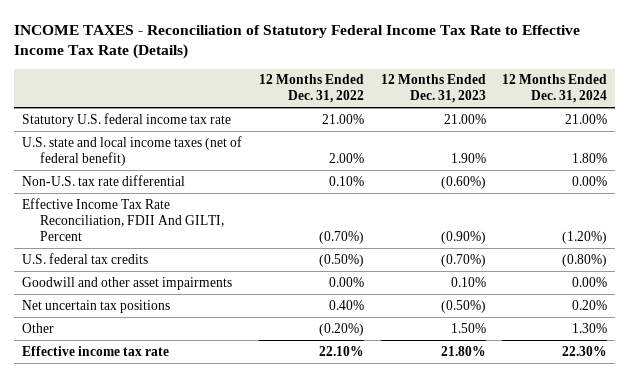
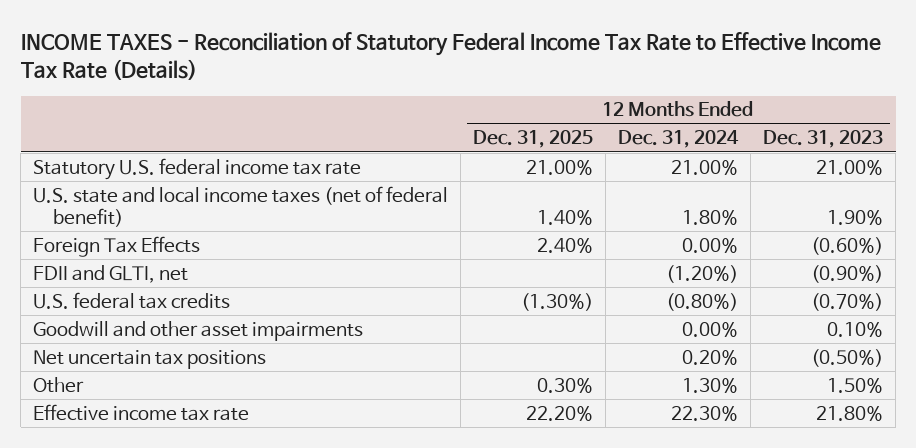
- | 12 Months Ended Dec. 31, 2022 | 12 Months Ended Dec. 31, 2023 | 12 Months Ended Dec. 31, 2024
+ | 12 Months Ended Dec. 31, 2025 | 12 Months Ended Dec. 31, 2024 | 12 Months Ended Dec. 31, 2023
- Non-U.S. tax rate differential | 0.10% | (0.60%) | 0.00%
- Effective Income Tax Rate Reconciliation, FDII And GILTI, Percent | (0.70%) | (0.90%) | (1.20%)
+ Foreign Tax Effects | 2.40% | 0.00% | (0.60%)
+ FDII and GLTI, net | | (1.20%) | (0.90%)

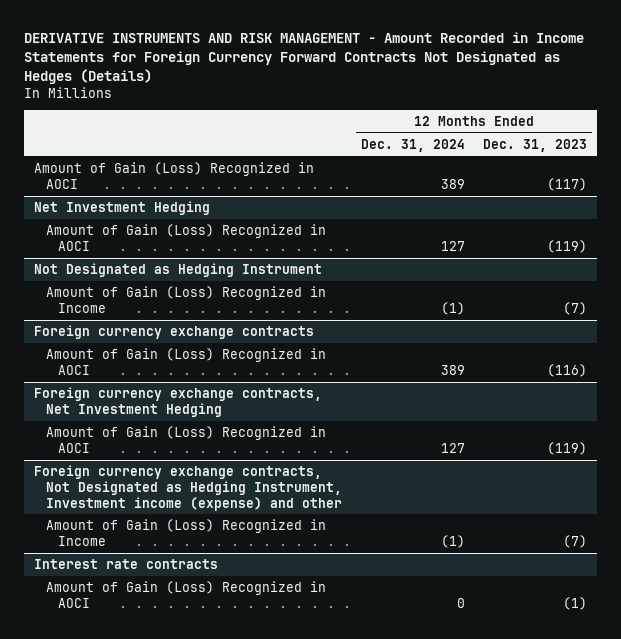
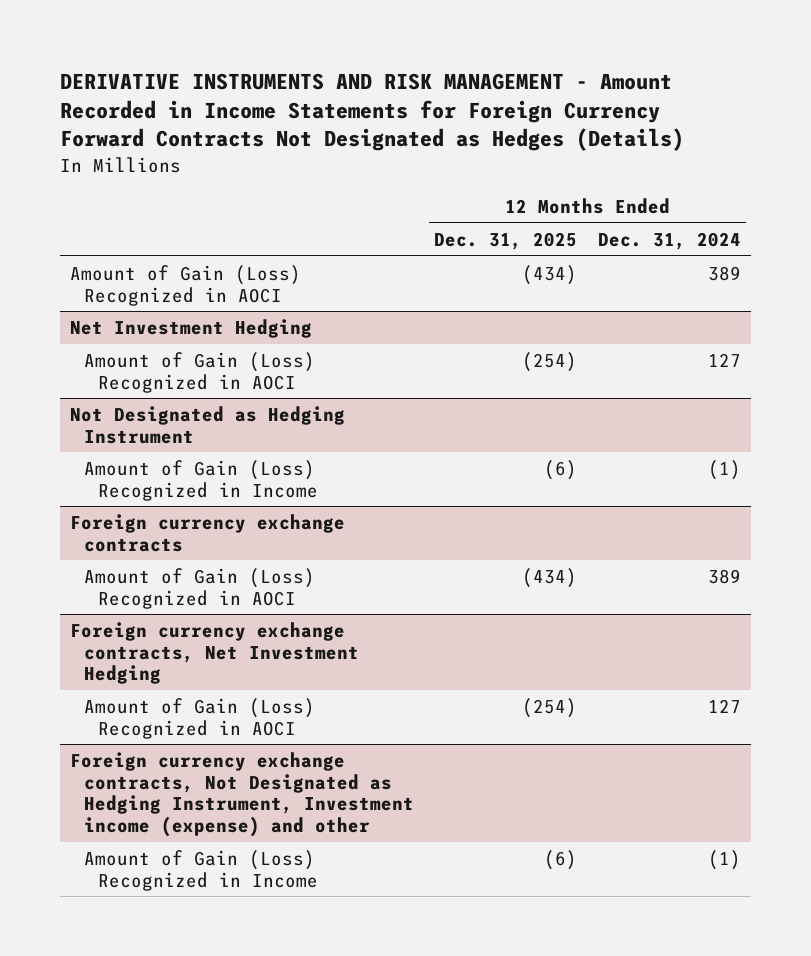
- | 12 Months Ended Dec. 31, 2024 | 12 Months Ended Dec. 31, 2023
+ | 12 Months Ended Dec. 31, 2025 | 12 Months Ended Dec. 31, 2024
- Interest rate contracts
- Amount of Gain (Loss) Recognized in AOCI | 0 | (1)

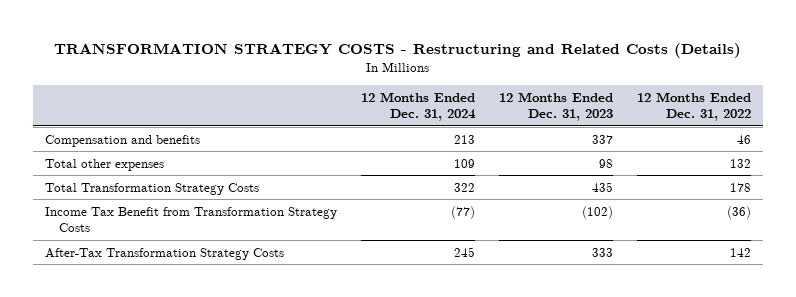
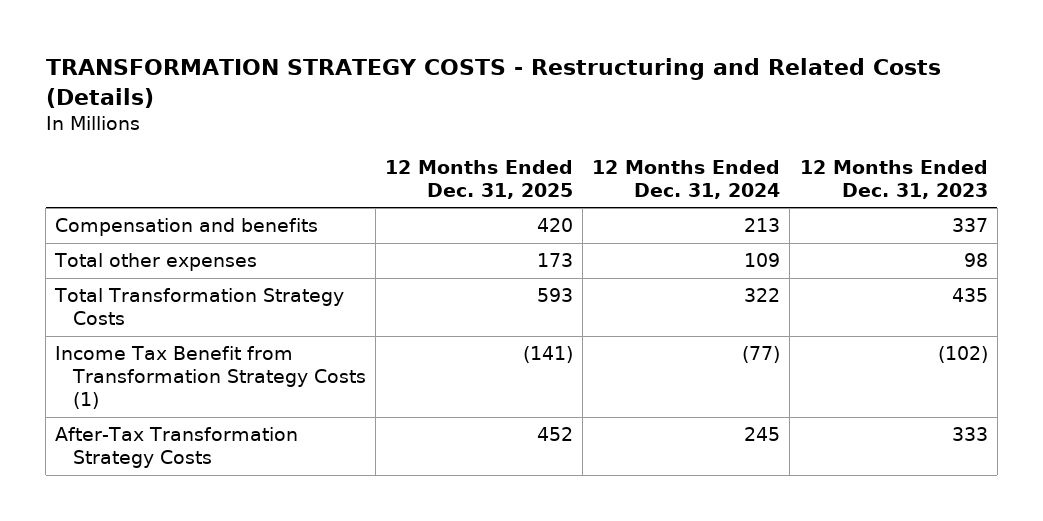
- | 12 Months Ended Dec. 31, 2024 | 12 Months Ended Dec. 31, 2023 | 12 Months Ended Dec. 31, 2022
+ | 12 Months Ended Dec. 31, 2025 | 12 Months Ended Dec. 31, 2024 | 12 Months Ended Dec. 31, 2023
- Income Tax Benefit from Transformation Strategy Costs | (77) | (102) | (36)
+ Income Tax Benefit from Transformation Strategy Costs (1) | (141) | (77) | (102)

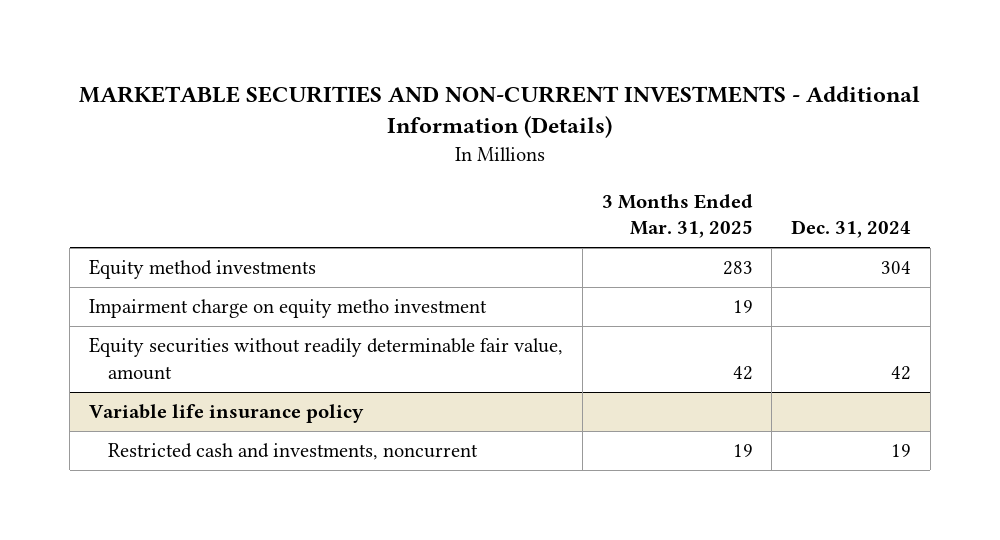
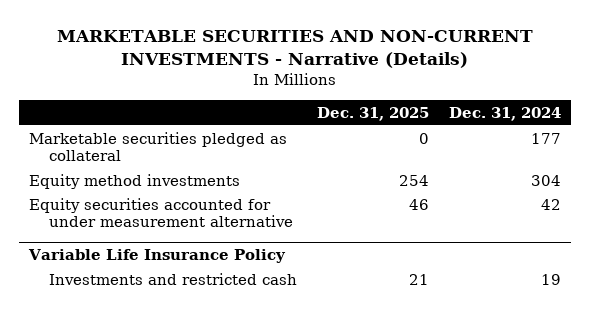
- MARKETABLE SECURITIES AND NON-CURRENT INVESTMENTS - Additional Information (Details)
+ MARKETABLE SECURITIES AND NON-CURRENT INVESTMENTS - Narrative (Details)
- | 3 Months Ended Mar. 31, 2025 | Dec. 31, 2024
+ | Dec. 31, 2025 | Dec. 31, 2024
+ Marketable securities pledged as collateral | 0 | 177
- Impairment charge on equity metho investment | 19 |
- Equity securities without readily determinable fair value, amount | 42 | 42
- Variable life insurance policy
- Restricted cash and investments, noncurrent | 19 | 19
+ Equity securities accounted for under measurement alternative | 46 | 42
+ Variable Life Insurance Policy
+ Investments and restricted cash | 21 | 19

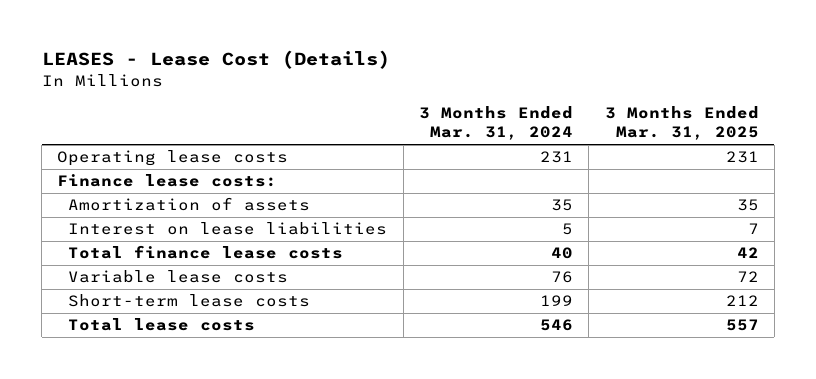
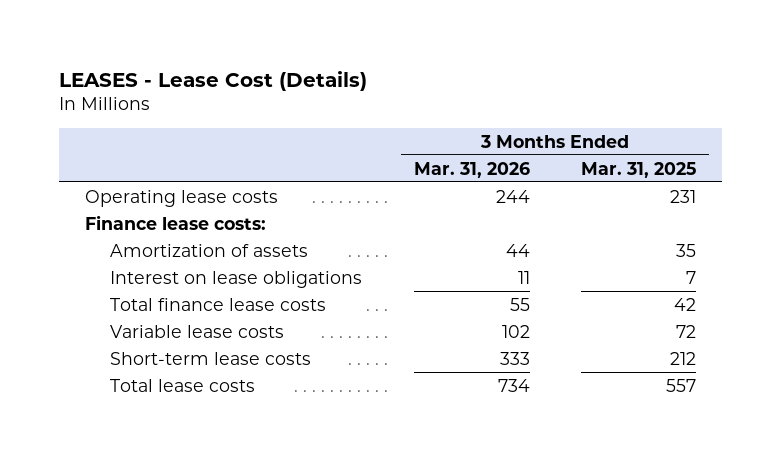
- | 3 Months Ended Mar. 31, 2024 | 3 Months Ended Mar. 31, 2025
+ | 3 Months Ended Mar. 31, 2026 | 3 Months Ended Mar. 31, 2025
- Interest on lease liabilities | 5 | 7
+ Interest on lease obligations | 11 | 7

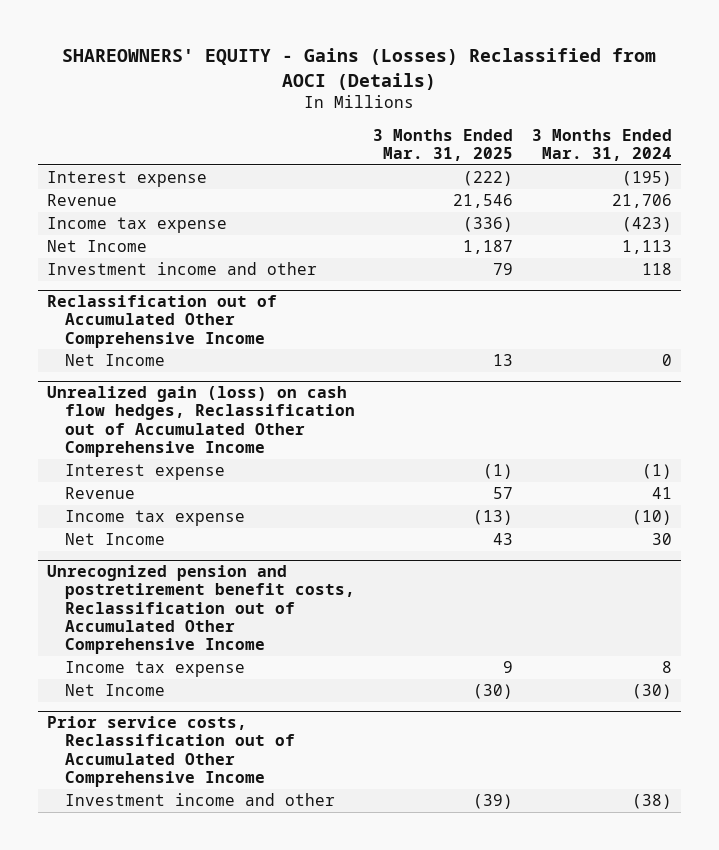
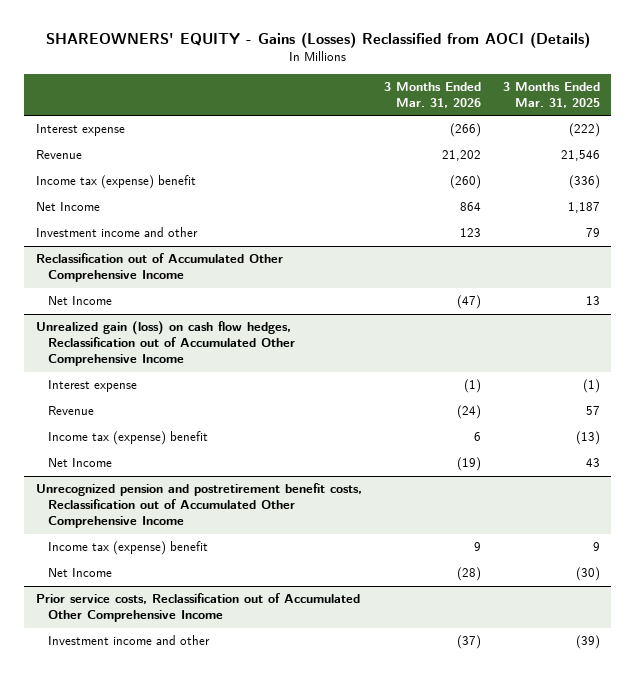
- | 3 Months Ended Mar. 31, 2025 | 3 Months Ended Mar. 31, 2024
+ | 3 Months Ended Mar. 31, 2026 | 3 Months Ended Mar. 31, 2025
- Income tax expense | (336) | (423)
+ Income tax (expense) benefit | (260) | (336)
@ Unrealized gain (loss) on cash flow hedges, Reclassification out of Accumulated Other Comprehensive Income
- Income tax expense | (13) | (10)
+ Income tax (expense) benefit | 6 | (13)
@ Unrecognized pension and postretirement benefit costs, Reclassification out of Accumulated Other Comprehensive Income
- Income tax expense | 9 | 8
+ Income tax (expense) benefit | 9 | 9

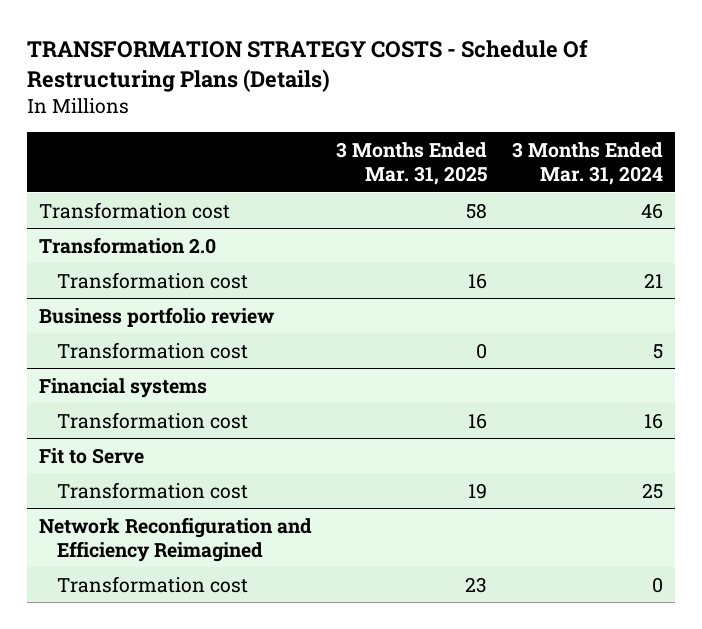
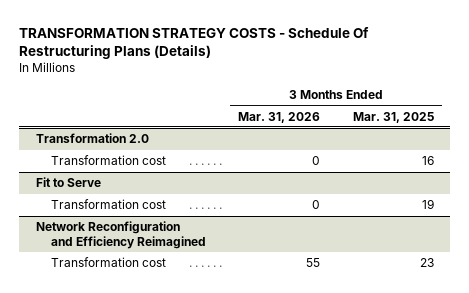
- | 3 Months Ended Mar. 31, 2025 | 3 Months Ended Mar. 31, 2024
+ | 3 Months Ended Mar. 31, 2026 | 3 Months Ended Mar. 31, 2025
- Transformation cost | 58 | 46
- Business portfolio review
- Transformation cost | 0 | 5
- Financial systems
- Transformation cost | 16 | 16

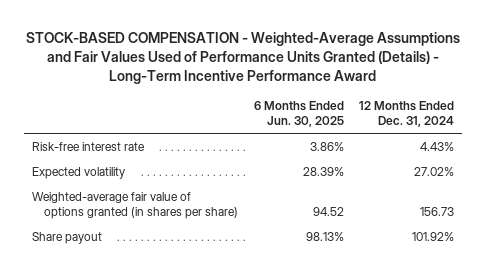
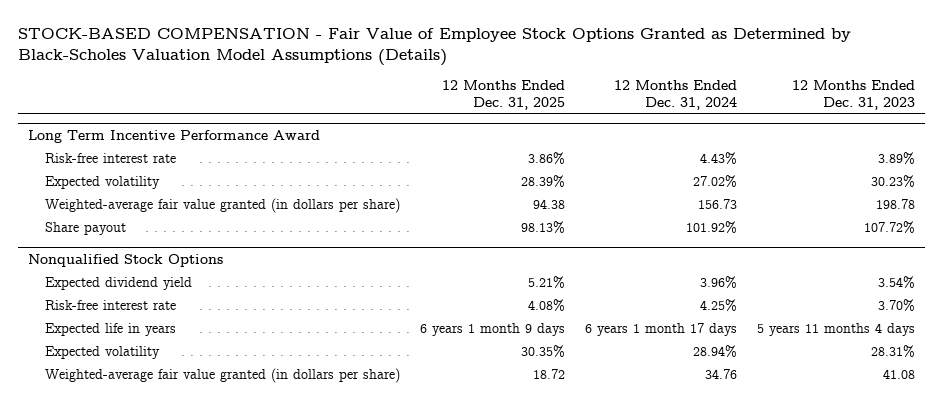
- STOCK-BASED COMPENSATION - Weighted-Average Assumptions and Fair Values Used of Performance Units Granted (Details) - Long-Term Incentive Performance Award
+ STOCK-BASED COMPENSATION - Fair Value of Employee Stock Options Granted as Determined by Black-Scholes Valuation Model Assumptions (Details)
- | 6 Months Ended Jun. 30, 2025 | 12 Months Ended Dec. 31, 2024
+ | 12 Months Ended Dec. 31, 2025 | 12 Months Ended Dec. 31, 2024 | 12 Months Ended Dec. 31, 2023
+ Long Term Incentive Performance Award
- Weighted-average fair value of options granted (in shares per share) | 94.52 | 156.73
+ Weighted-average fair value granted (in dollars per share) | 94.38 | 156.73 | 198.78
+ Nonqualified Stock Options
+ Expected dividend yield | 5.21% | 3.96% | 3.54%
+ Risk-free interest rate | 4.08% | 4.25% | 3.70%
+ Expected life in years | 6 years 1 month 9 days | 6 years 1 month 17 days | 5 years 11 months 4 days
+ Expected volatility | 30.35% | 28.94% | 28.31%
+ Weighted-average fair value granted (in dollars per share) | 18.72 | 34.76 | 41.08

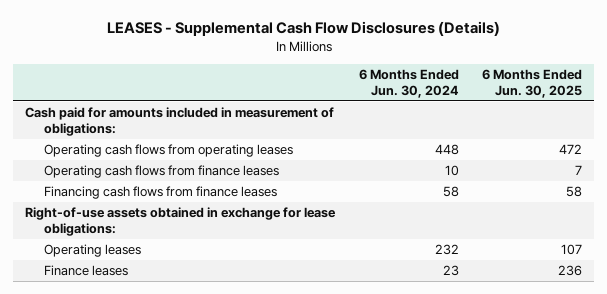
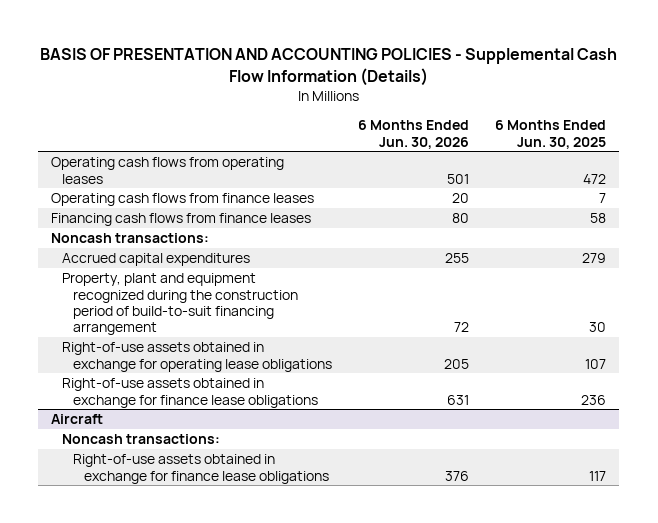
- LEASES - Supplemental Cash Flow Disclosures (Details)
+ BASIS OF PRESENTATION AND ACCOUNTING POLICIES - Supplemental Cash Flow Information (Details)
- | 6 Months Ended Jun. 30, 2024 | 6 Months Ended Jun. 30, 2025
+ | 6 Months Ended Jun. 30, 2026 | 6 Months Ended Jun. 30, 2025
- Cash paid for amounts included in measurement of obligations:
- Right-of-use assets obtained in exchange for lease obligations:
- Operating leases | 232 | 107
- Finance leases | 23 | 236
+ Noncash transactions:
+ Accrued capital expenditures | 255 | 279
+ Property, plant and equipment recognized during the construction period of build-to-suit financing arrangement | 72 | 30
+ Right-of-use assets obtained in exchange for operating lease obligations | 205 | 107
+ Right-of-use assets obtained in exchange for finance lease obligations | 631 | 236
+ Aircraft
+ Noncash transactions:
+ Right-of-use assets obtained in exchange for finance lease obligations | 376 | 117

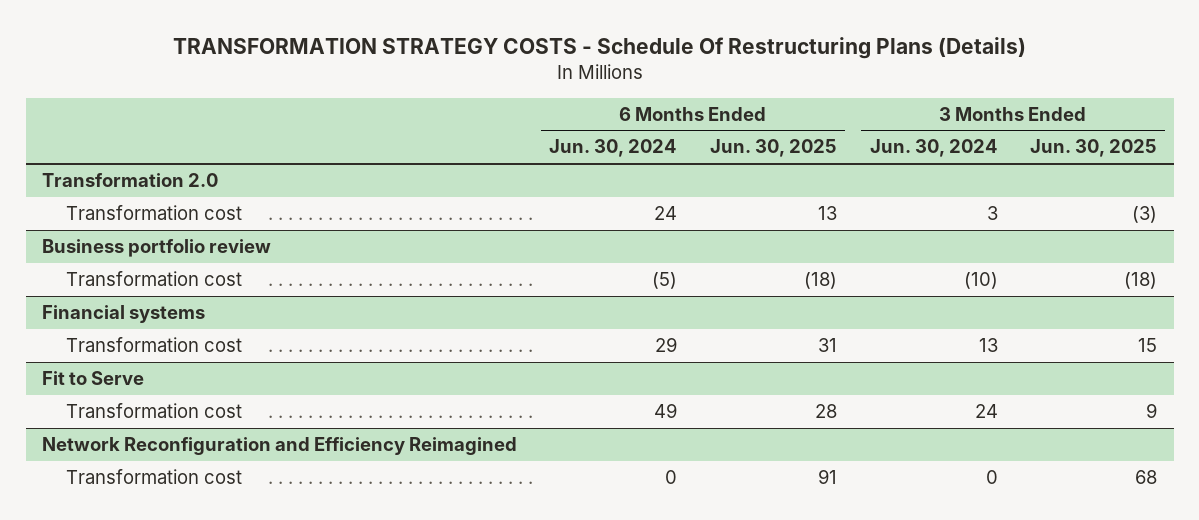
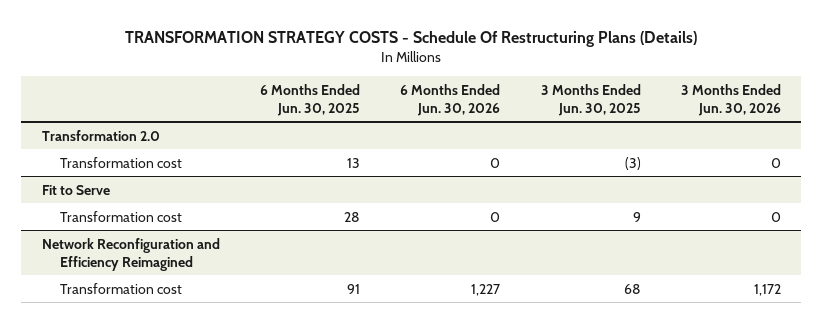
- | 6 Months Ended Jun. 30, 2024 | 6 Months Ended Jun. 30, 2025 | 3 Months Ended Jun. 30, 2024 | 3 Months Ended Jun. 30, 2025
+ | 6 Months Ended Jun. 30, 2025 | 6 Months Ended Jun. 30, 2026 | 3 Months Ended Jun. 30, 2025 | 3 Months Ended Jun. 30, 2026
- Business portfolio review
- Transformation cost | (5) | (18) | (10) | (18)
- Financial systems
- Transformation cost | 29 | 31 | 13 | 15

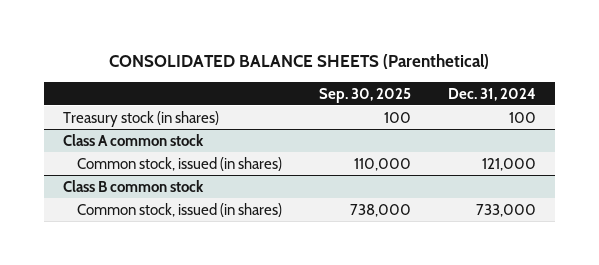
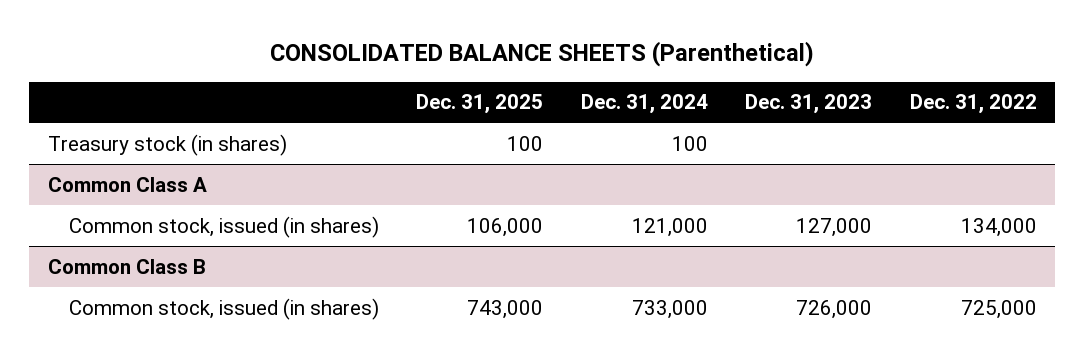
- | Sep. 30, 2025 | Dec. 31, 2024
+ | Dec. 31, 2025 | Dec. 31, 2024 | Dec. 31, 2023 | Dec. 31, 2022
- Class A common stock
+ Common Class A
- Class B common stock
+ Common Class B

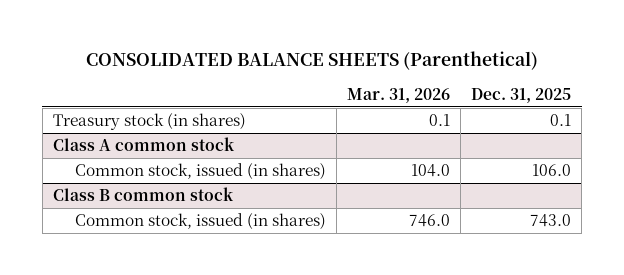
- | Dec. 31, 2025 | Dec. 31, 2024 | Dec. 31, 2023 | Dec. 31, 2022
+ | Mar. 31, 2026 | Dec. 31, 2025
- Treasury stock (in shares) | 100 | 100 | |
- Common Class A
- Common stock, issued (in shares) | 106,000 | 121,000 | 127,000 | 134,000
- Common Class B
- Common stock, issued (in shares) | 743,000 | 733,000 | 726,000 | 725,000
+ Treasury stock (in shares) | 0.1 | 0.1
+ Class A common stock
+ Common stock, issued (in shares) | 104.0 | 106.0
+ Class B common stock
+ Common stock, issued (in shares) | 746.0 | 743.0

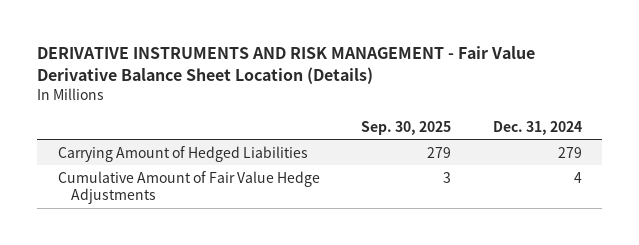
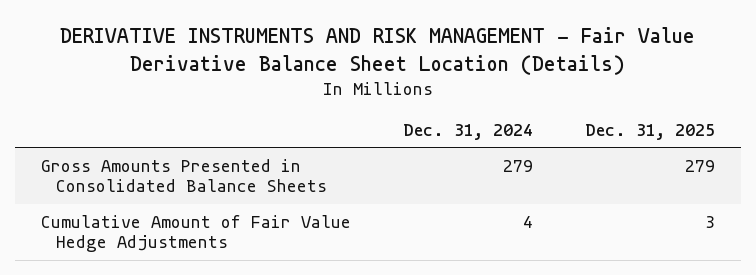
- | Sep. 30, 2025 | Dec. 31, 2024
+ | Dec. 31, 2024 | Dec. 31, 2025
- Carrying Amount of Hedged Liabilities | 279 | 279
+ Gross Amounts Presented in Consolidated Balance Sheets | 279 | 279

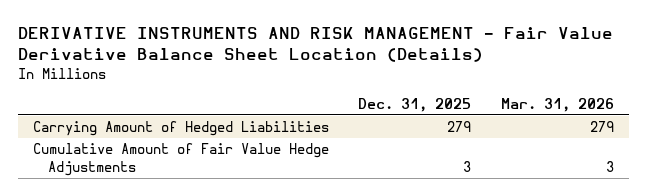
- | Dec. 31, 2024 | Dec. 31, 2025
+ | Dec. 31, 2025 | Mar. 31, 2026
- Gross Amounts Presented in Consolidated Balance Sheets | 279 | 279
+ Carrying Amount of Hedged Liabilities | 279 | 279

